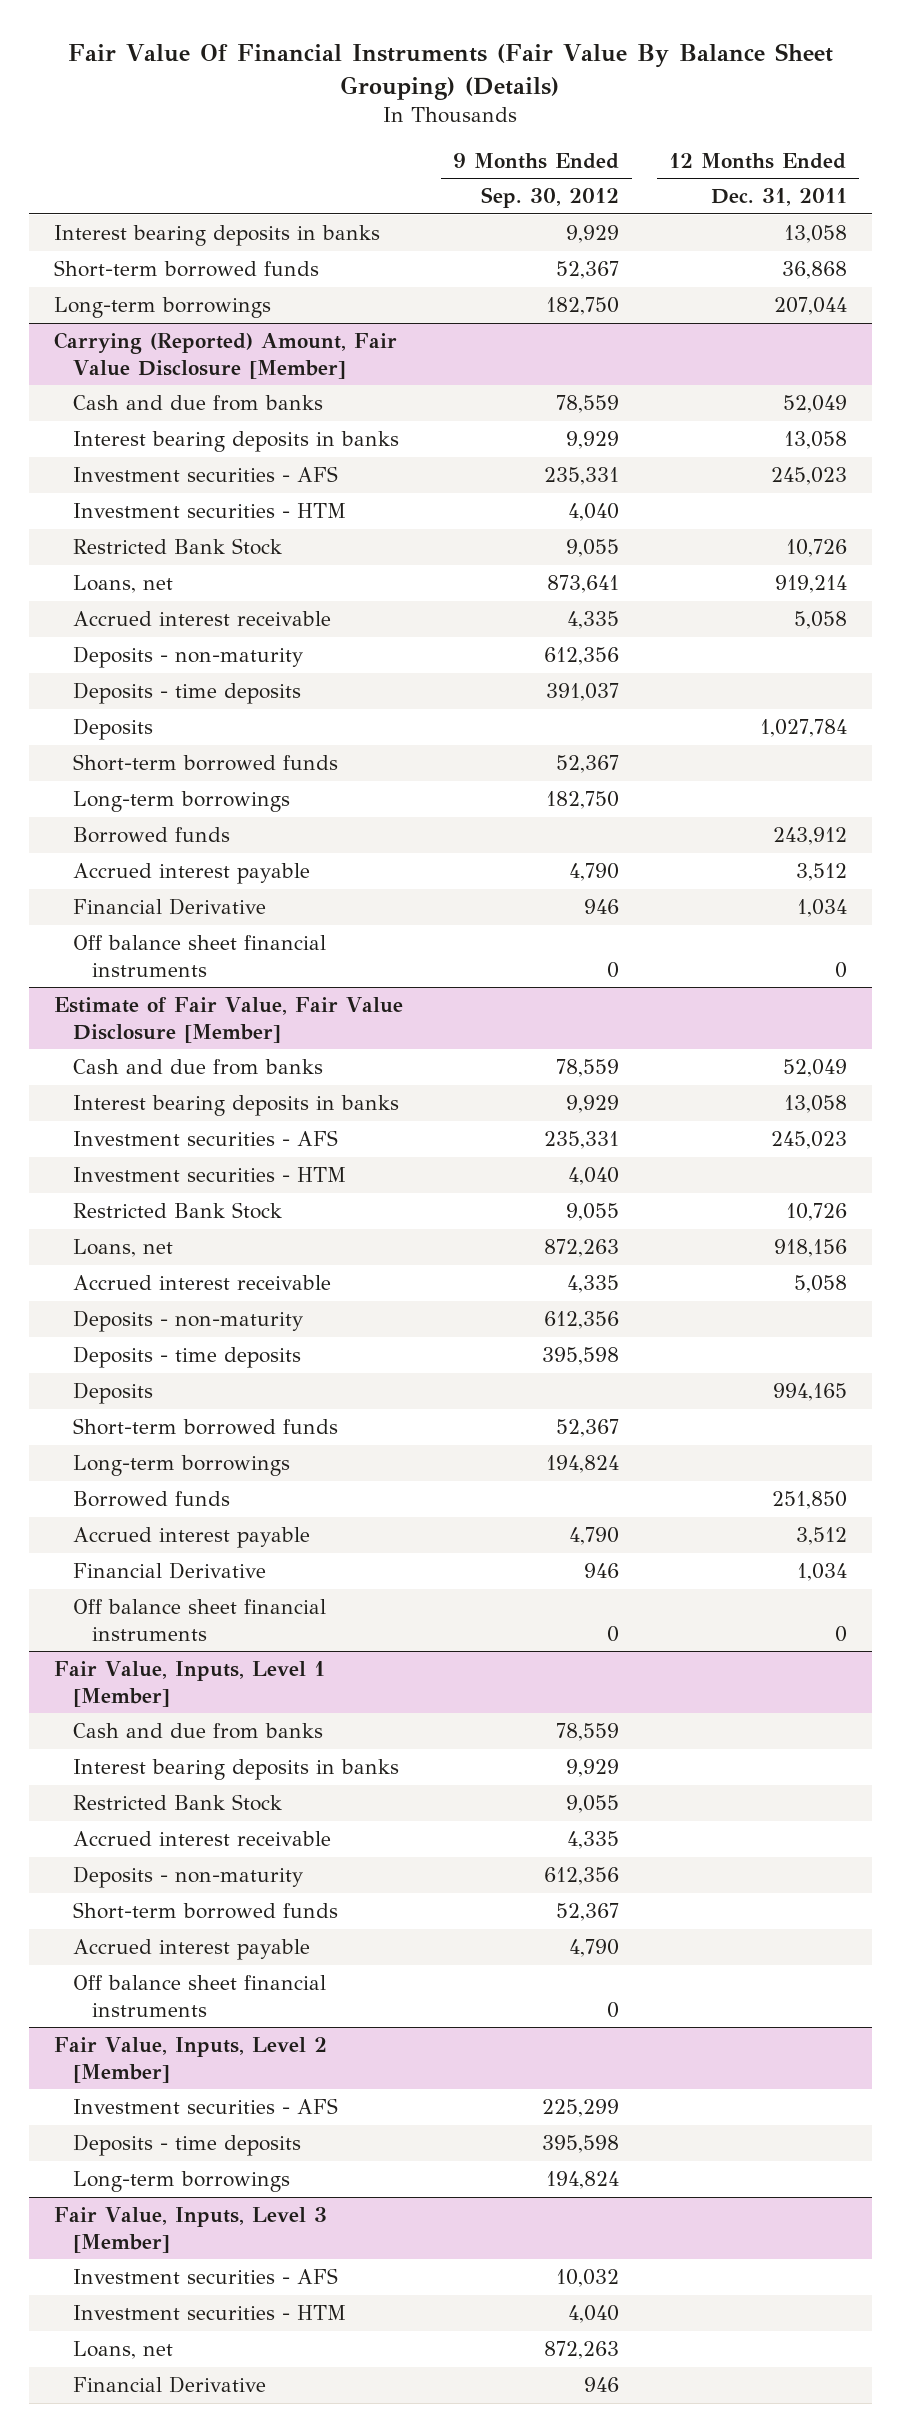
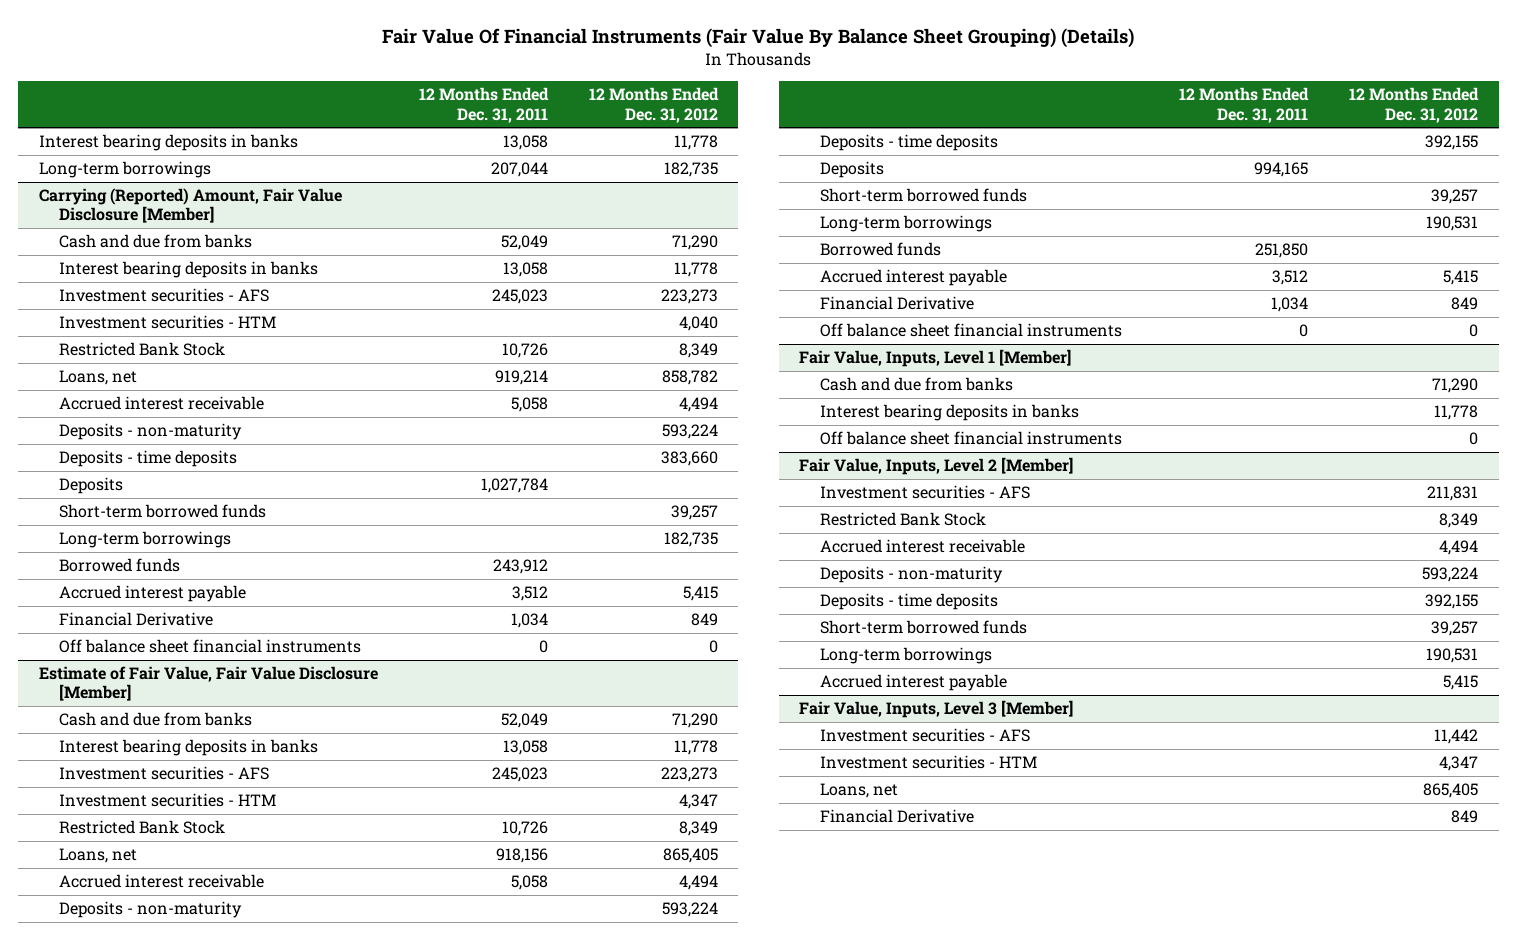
- | 9 Months Ended Sep. 30, 2012 | 12 Months Ended Dec. 31, 2011
+ | 12 Months Ended Dec. 31, 2011 | 12 Months Ended Dec. 31, 2012
- Short-term borrowed funds | 52,367 | 36,868
@ Fair Value, Inputs, Level 1 [Member]
- Restricted Bank Stock | 9,055 |
- Accrued interest receivable | 4,335 |
- Deposits - non-maturity | 612,356 |
- Short-term borrowed funds | 52,367 |
- Accrued interest payable | 4,790 |
@ Fair Value, Inputs, Level 2 [Member]
+ Restricted Bank Stock | | 8,349
+ Accrued interest receivable | | 4,494
+ Deposits - non-maturity | | 593,224
+ Short-term borrowed funds | | 39,257
+ Accrued interest payable | | 5,415

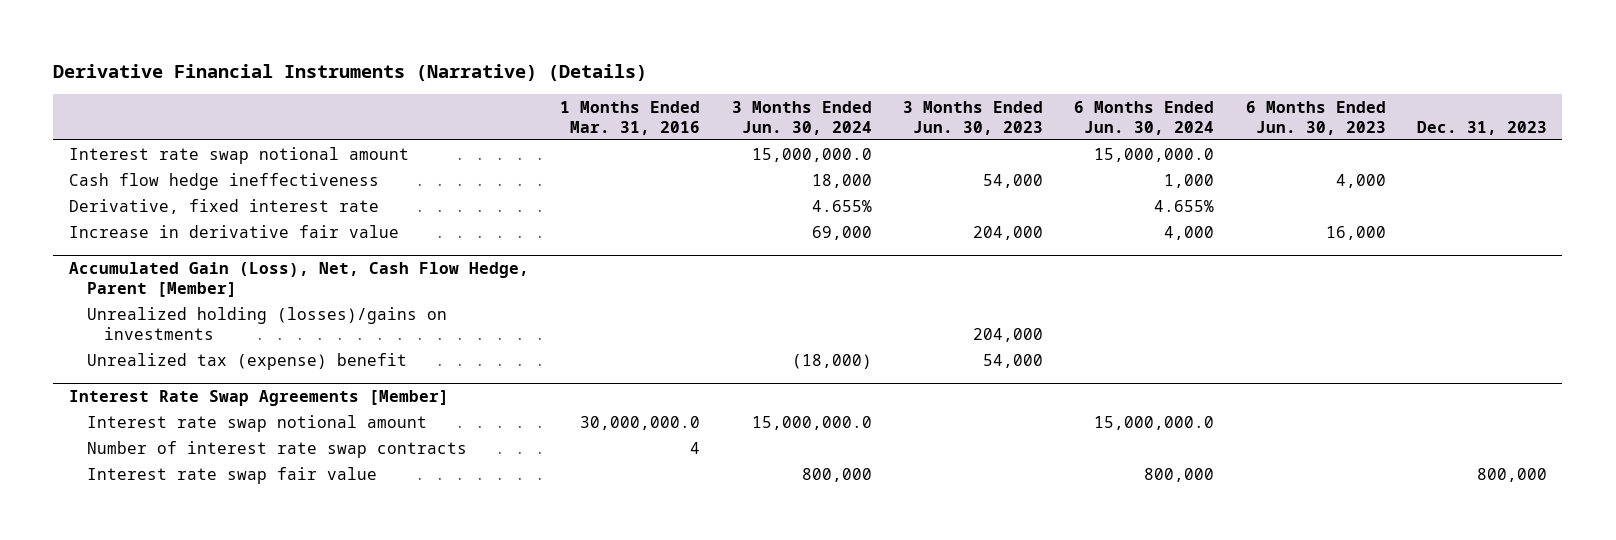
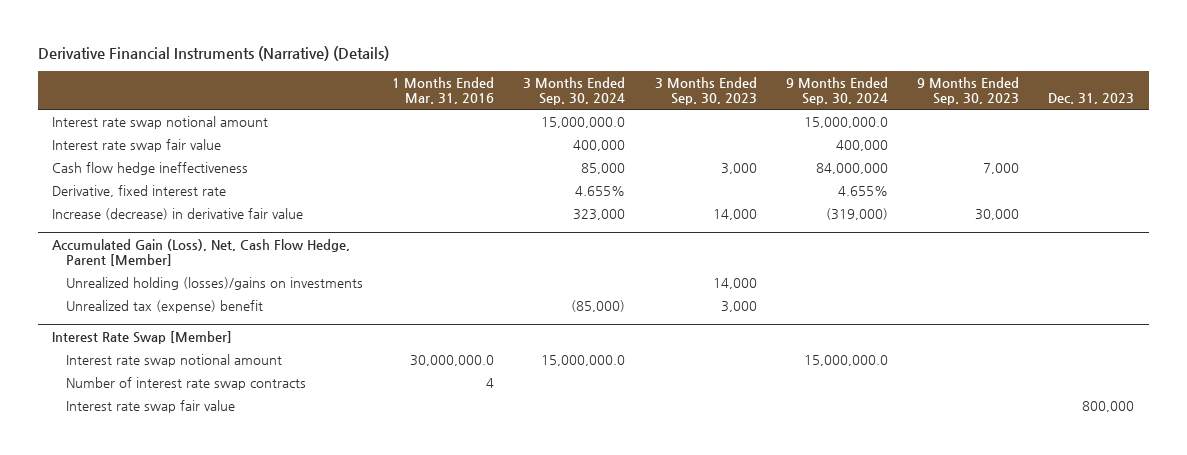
- | 1 Months Ended Mar. 31, 2016 | 3 Months Ended Jun. 30, 2024 | 3 Months Ended Jun. 30, 2023 | 6 Months Ended Jun. 30, 2024 | 6 Months Ended Jun. 30, 2023 | Dec. 31, 2023
+ | 1 Months Ended Mar. 31, 2016 | 3 Months Ended Sep. 30, 2024 | 3 Months Ended Sep. 30, 2023 | 9 Months Ended Sep. 30, 2024 | 9 Months Ended Sep. 30, 2023 | Dec. 31, 2023
+ Interest rate swap fair value | | 400,000 | | 400,000 | |
- Increase in derivative fair value | | 69,000 | 204,000 | 4,000 | 16,000 |
+ Increase (decrease) in derivative fair value | | 323,000 | 14,000 | (319,000) | 30,000 |
- Interest Rate Swap Agreements [Member]
+ Interest Rate Swap [Member]

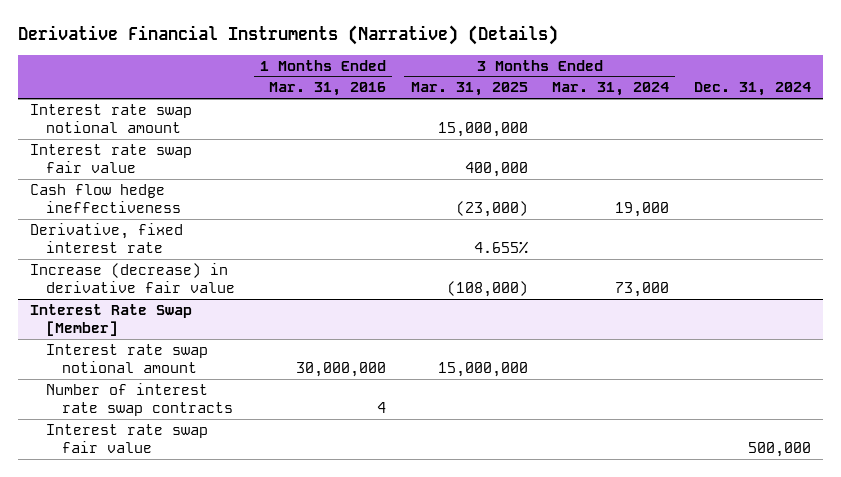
- | 1 Months Ended Mar. 31, 2016 | 3 Months Ended Sep. 30, 2024 | 3 Months Ended Sep. 30, 2023 | 9 Months Ended Sep. 30, 2024 | 9 Months Ended Sep. 30, 2023 | Dec. 31, 2023
+ | 1 Months Ended Mar. 31, 2016 | 3 Months Ended Mar. 31, 2025 | 3 Months Ended Mar. 31, 2024 | Dec. 31, 2024
- Accumulated Gain (Loss), Net, Cash Flow Hedge, Parent [Member]
- Unrealized holding (losses)/gains on investments | | | 14,000 | | |
- Unrealized tax (expense) benefit | | (85,000) | 3,000 | | |
@ Interest Rate Swap [Member]
- Interest rate swap notional amount | 30,000,000.0 | 15,000,000.0 | | 15,000,000.0 | |
+ Interest rate swap notional amount | 30,000,000 | 15,000,000 | |

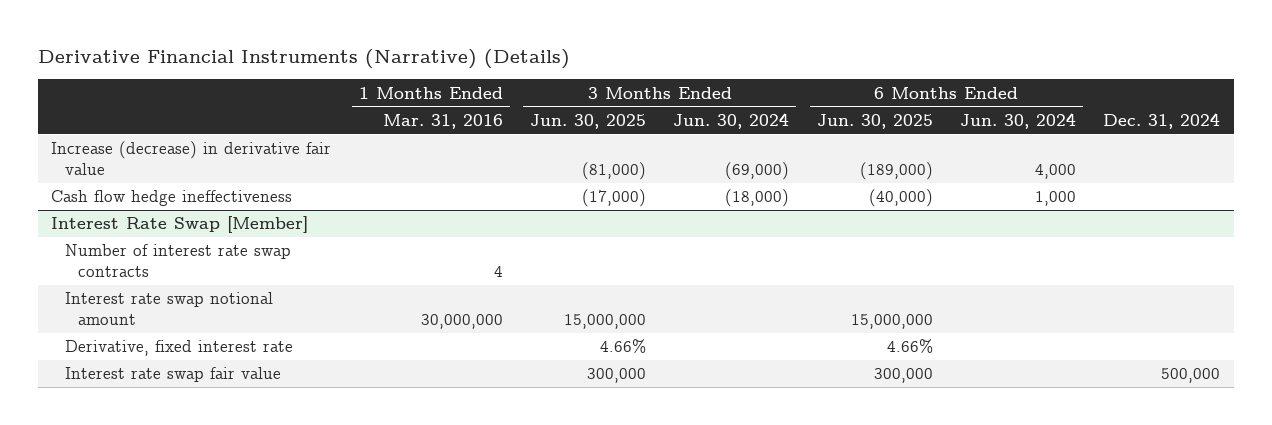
- | 1 Months Ended Mar. 31, 2016 | 3 Months Ended Mar. 31, 2025 | 3 Months Ended Mar. 31, 2024 | Dec. 31, 2024
+ | 1 Months Ended Mar. 31, 2016 | 3 Months Ended Jun. 30, 2025 | 3 Months Ended Jun. 30, 2024 | 6 Months Ended Jun. 30, 2025 | 6 Months Ended Jun. 30, 2024 | Dec. 31, 2024
- Interest rate swap notional amount | | 15,000,000 | |
- Interest rate swap fair value | | 400,000 | |
- Derivative, fixed interest rate | | 4.655% | |
moved down: Cash flow hedge ineffectiveness | | (17,000) | (18,000) | (40,000) | 1,000 |
@ Interest Rate Swap [Member]
moved down: Interest rate swap notional amount | 30,000,000 | 15,000,000 | | 15,000,000 | |
+ Derivative, fixed interest rate | | 4.66% | | 4.66% | |

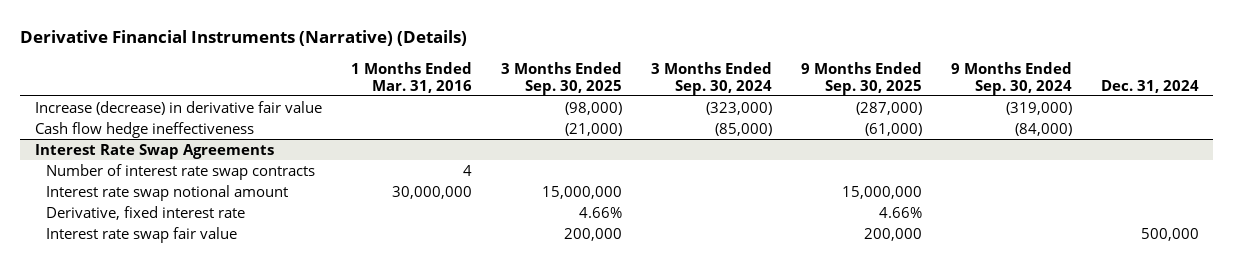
- | 1 Months Ended Mar. 31, 2016 | 3 Months Ended Jun. 30, 2025 | 3 Months Ended Jun. 30, 2024 | 6 Months Ended Jun. 30, 2025 | 6 Months Ended Jun. 30, 2024 | Dec. 31, 2024
+ | 1 Months Ended Mar. 31, 2016 | 3 Months Ended Sep. 30, 2025 | 3 Months Ended Sep. 30, 2024 | 9 Months Ended Sep. 30, 2025 | 9 Months Ended Sep. 30, 2024 | Dec. 31, 2024
- Interest Rate Swap [Member]
+ Interest Rate Swap Agreements

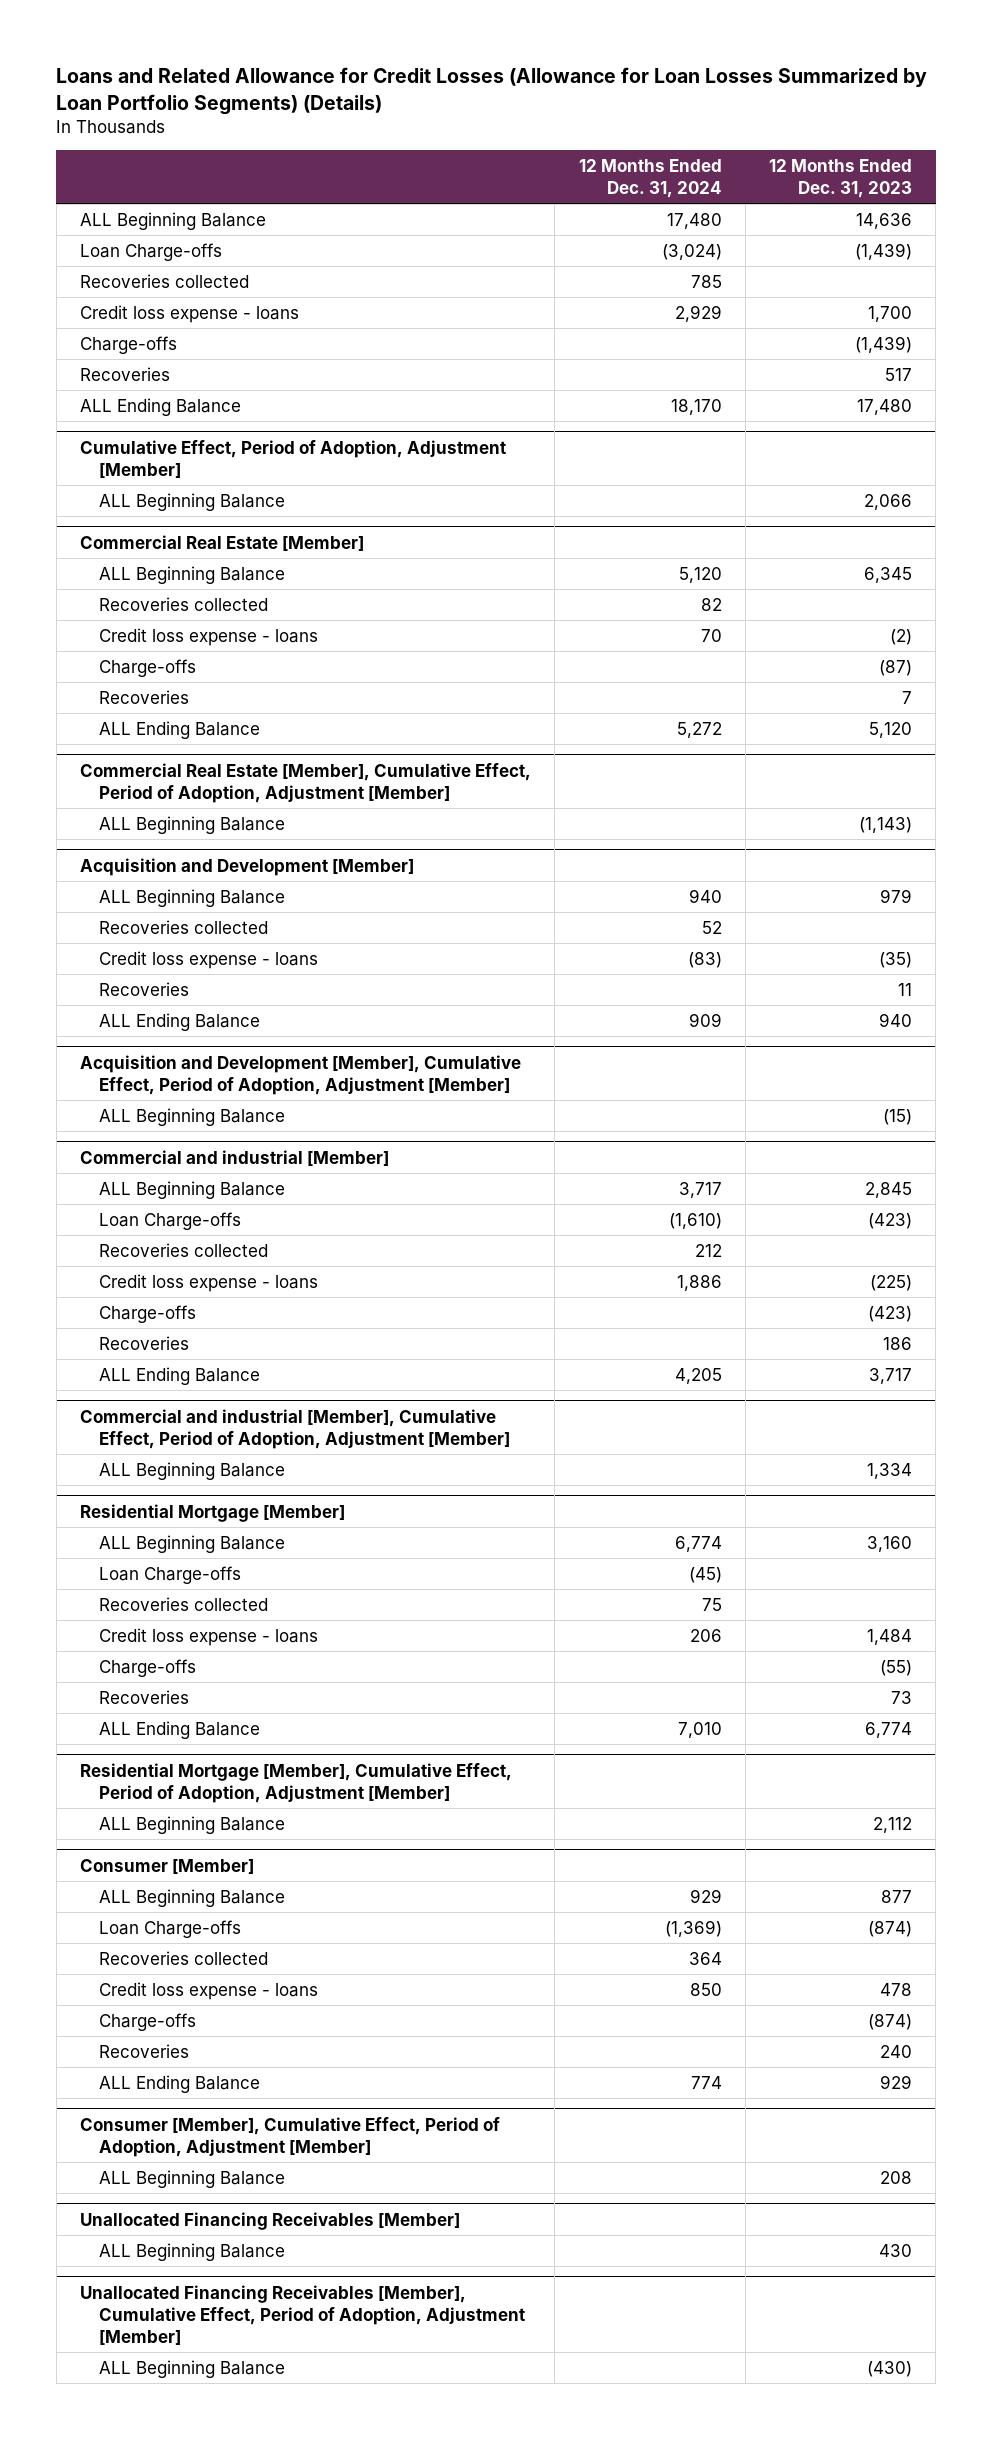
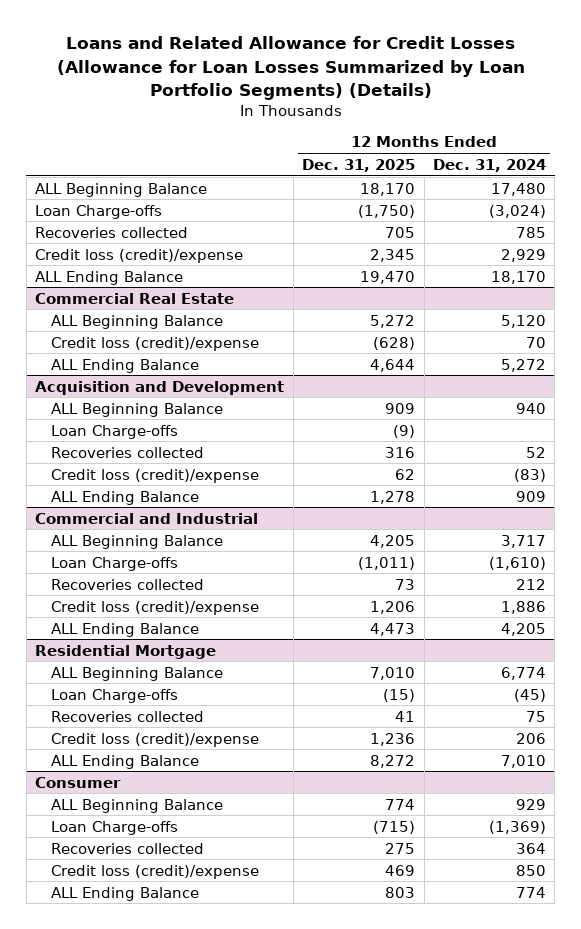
- | 12 Months Ended Dec. 31, 2024 | 12 Months Ended Dec. 31, 2023
+ | 12 Months Ended Dec. 31, 2025 | 12 Months Ended Dec. 31, 2024
- Credit loss expense - loans | 2,929 | 1,700
- Charge-offs | | (1,439)
- Recoveries | | 517
+ Credit loss (credit)/expense | 2,345 | 2,929
- Cumulative Effect, Period of Adoption, Adjustment [Member]
- ALL Beginning Balance | | 2,066
- Commercial Real Estate [Member]
+ Commercial Real Estate
- Recoveries collected | 82 |
- Credit loss expense - loans | 70 | (2)
- Charge-offs | | (87)
- Recoveries | | 7
+ Credit loss (credit)/expense | (628) | 70
- Commercial Real Estate [Member], Cumulative Effect, Period of Adoption, Adjustment [Member]
- ALL Beginning Balance | | (1,143)
- Acquisition and Development [Member]
+ Acquisition and Development
+ Loan Charge-offs | (9) |
- Credit loss expense - loans | (83) | (35)
- Recoveries | | 11
+ Credit loss (credit)/expense | 62 | (83)
- Acquisition and Development [Member], Cumulative Effect, Period of Adoption, Adjustment [Member]
- ALL Beginning Balance | | (15)
- Commercial and industrial [Member]
+ Commercial and Industrial
- Credit loss expense - loans | 1,886 | (225)
- Charge-offs | | (423)
- Recoveries | | 186
+ Credit loss (credit)/expense | 1,206 | 1,886
- Commercial and industrial [Member], Cumulative Effect, Period of Adoption, Adjustment [Member]
- ALL Beginning Balance | | 1,334
- Residential Mortgage [Member]
+ Residential Mortgage
- Credit loss expense - loans | 206 | 1,484
- Charge-offs | | (55)
- Recoveries | | 73
+ Credit loss (credit)/expense | 1,236 | 206
- Residential Mortgage [Member], Cumulative Effect, Period of Adoption, Adjustment [Member]
- ALL Beginning Balance | | 2,112
- Consumer [Member]
+ Consumer
- Credit loss expense - loans | 850 | 478
- Charge-offs | | (874)
- Recoveries | | 240
+ Credit loss (credit)/expense | 469 | 850
- Consumer [Member], Cumulative Effect, Period of Adoption, Adjustment [Member]
- ALL Beginning Balance | | 208
- Unallocated Financing Receivables [Member]
- ALL Beginning Balance | | 430
- Unallocated Financing Receivables [Member], Cumulative Effect, Period of Adoption, Adjustment [Member]
- ALL Beginning Balance | | (430)

